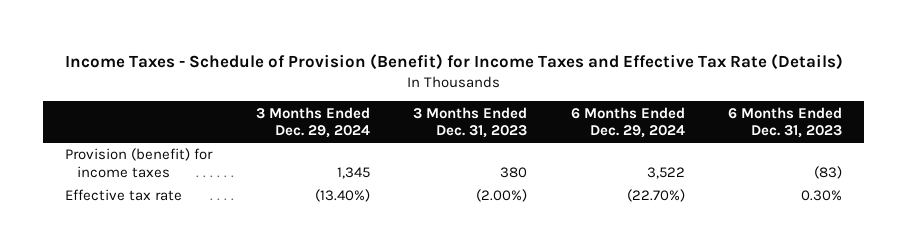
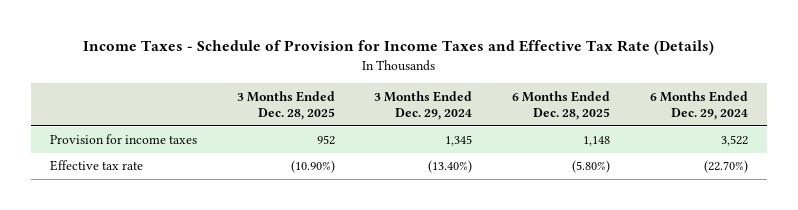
- Income Taxes - Schedule of Provision (Benefit) for Income Taxes and Effective Tax Rate (Details)
+ Income Taxes - Schedule of Provision for Income Taxes and Effective Tax Rate (Details)
- | 3 Months Ended Dec. 29, 2024 | 3 Months Ended Dec. 31, 2023 | 6 Months Ended Dec. 29, 2024 | 6 Months Ended Dec. 31, 2023
+ | 3 Months Ended Dec. 28, 2025 | 3 Months Ended Dec. 29, 2024 | 6 Months Ended Dec. 28, 2025 | 6 Months Ended Dec. 29, 2024
- Provision (benefit) for income taxes | 1,345 | 380 | 3,522 | (83)
+ Provision for income taxes | 952 | 1,345 | 1,148 | 3,522

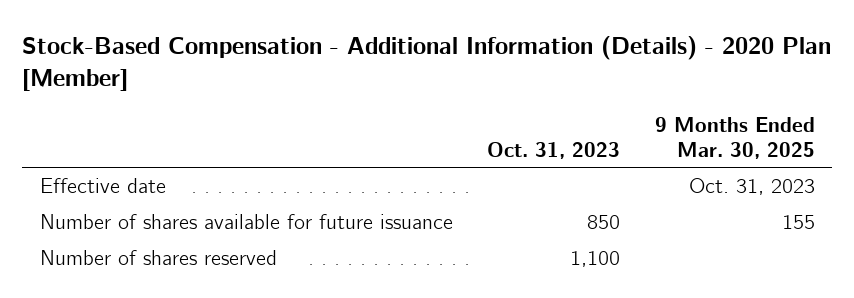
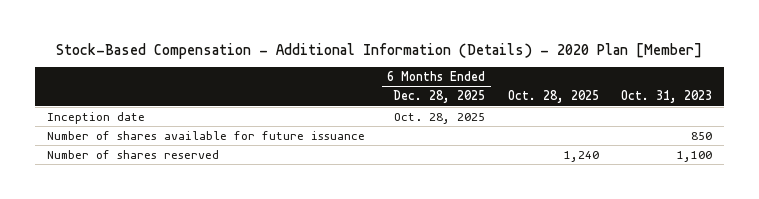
- | Oct. 31, 2023 | 9 Months Ended Mar. 30, 2025
+ | 6 Months Ended Dec. 28, 2025 | Oct. 28, 2025 | Oct. 31, 2023
- Effective date | | Oct. 31, 2023
+ Inception date | Oct. 28, 2025 | |

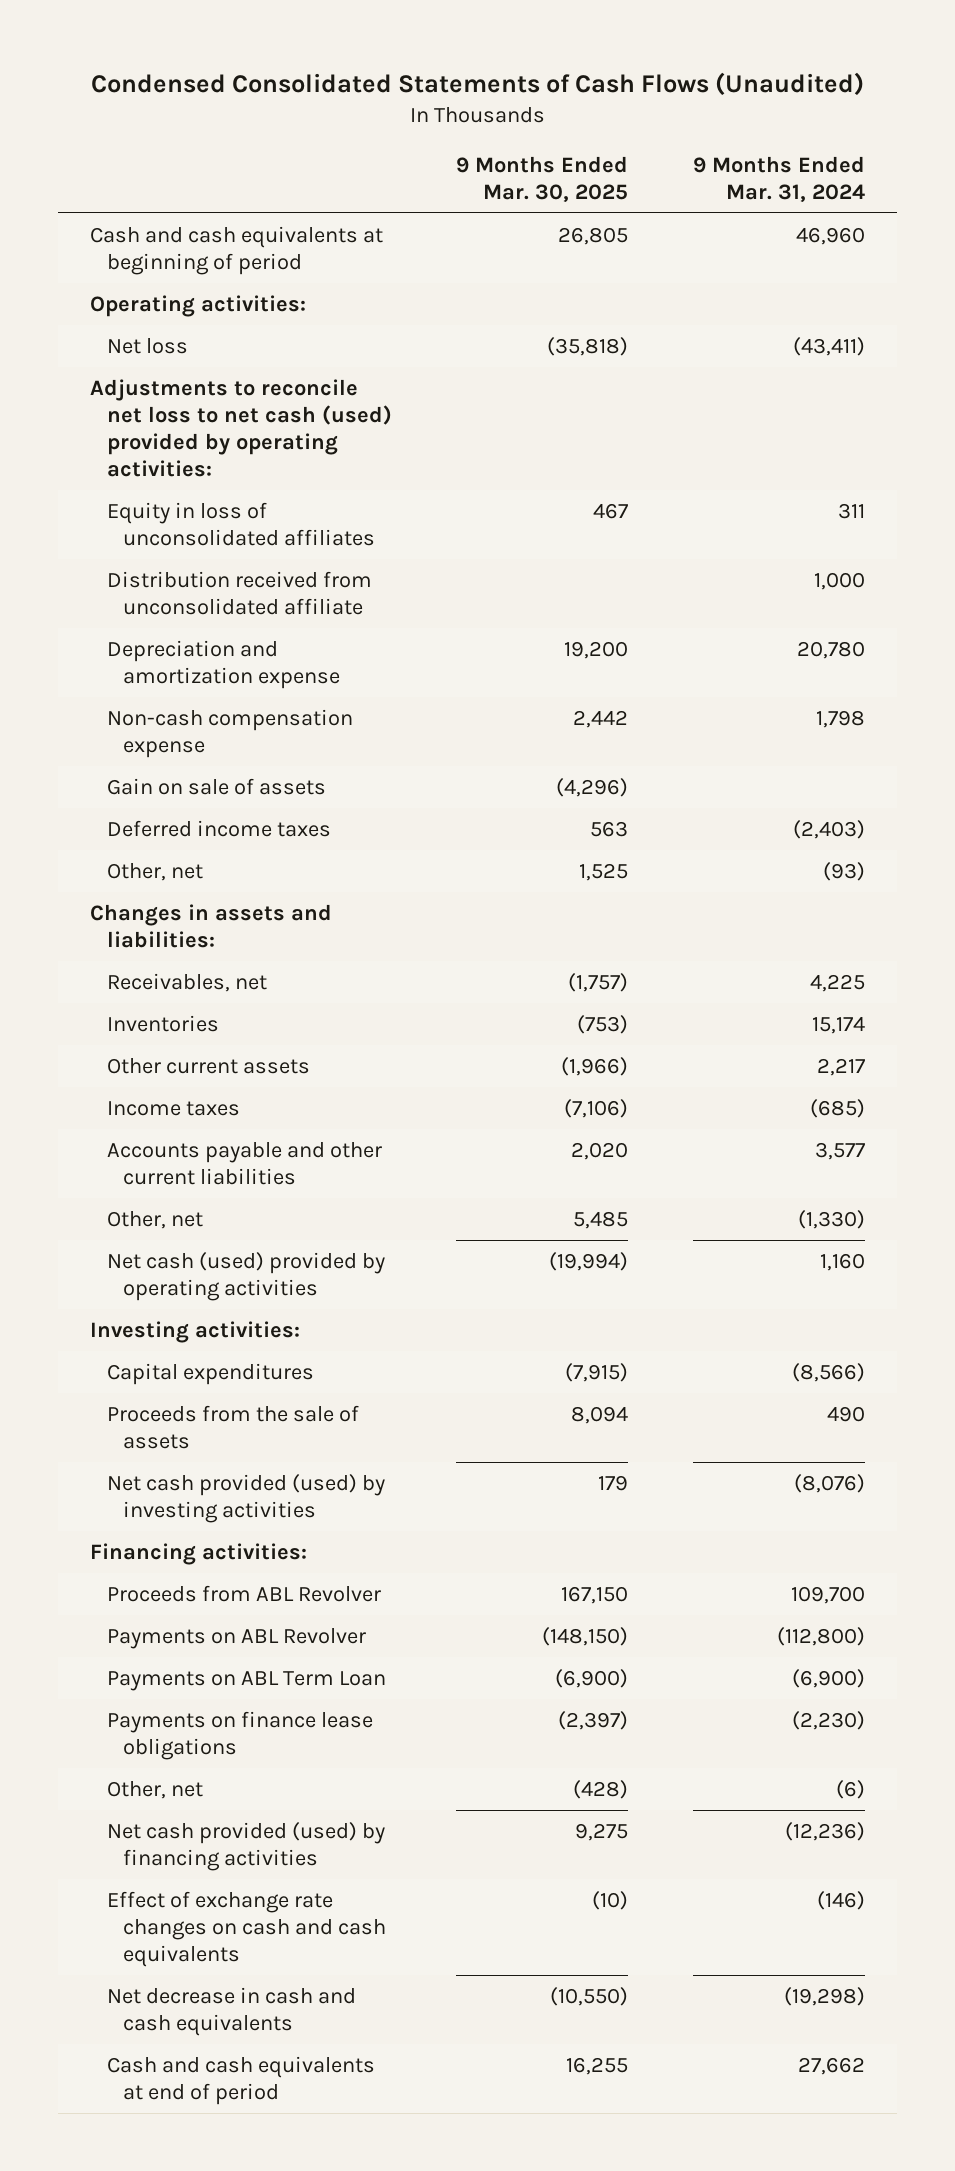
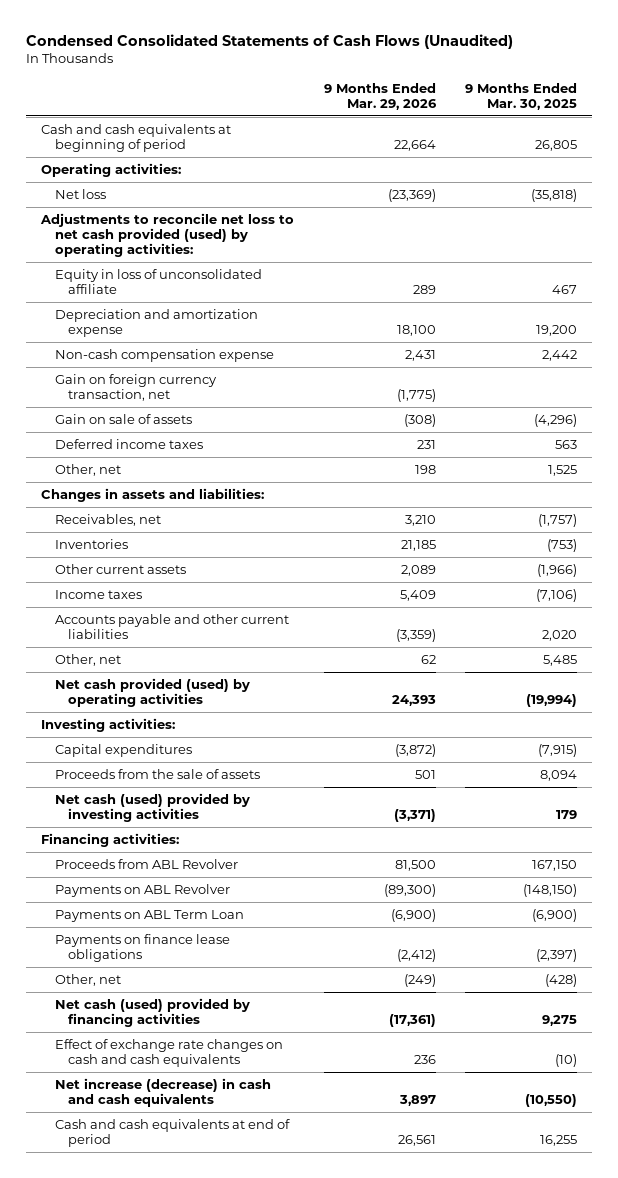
- | 9 Months Ended Mar. 30, 2025 | 9 Months Ended Mar. 31, 2024
+ | 9 Months Ended Mar. 29, 2026 | 9 Months Ended Mar. 30, 2025
- Adjustments to reconcile net loss to net cash (used) provided by operating activities:
- Equity in loss of unconsolidated affiliates | 467 | 311
- Distribution received from unconsolidated affiliate | | 1,000
+ Adjustments to reconcile net loss to net cash provided (used) by operating activities:
+ Equity in loss of unconsolidated affiliate | 289 | 467
+ Gain on foreign currency transaction, net | (1,775) |
- Net cash (used) provided by operating activities | (19,994) | 1,160
+ Net cash provided (used) by operating activities | 24,393 | (19,994)
- Net cash provided (used) by investing activities | 179 | (8,076)
+ Net cash (used) provided by investing activities | (3,371) | 179
- Net cash provided (used) by financing activities | 9,275 | (12,236)
+ Net cash (used) provided by financing activities | (17,361) | 9,275
- Net decrease in cash and cash equivalents | (10,550) | (19,298)
+ Net increase (decrease) in cash and cash equivalents | 3,897 | (10,550)

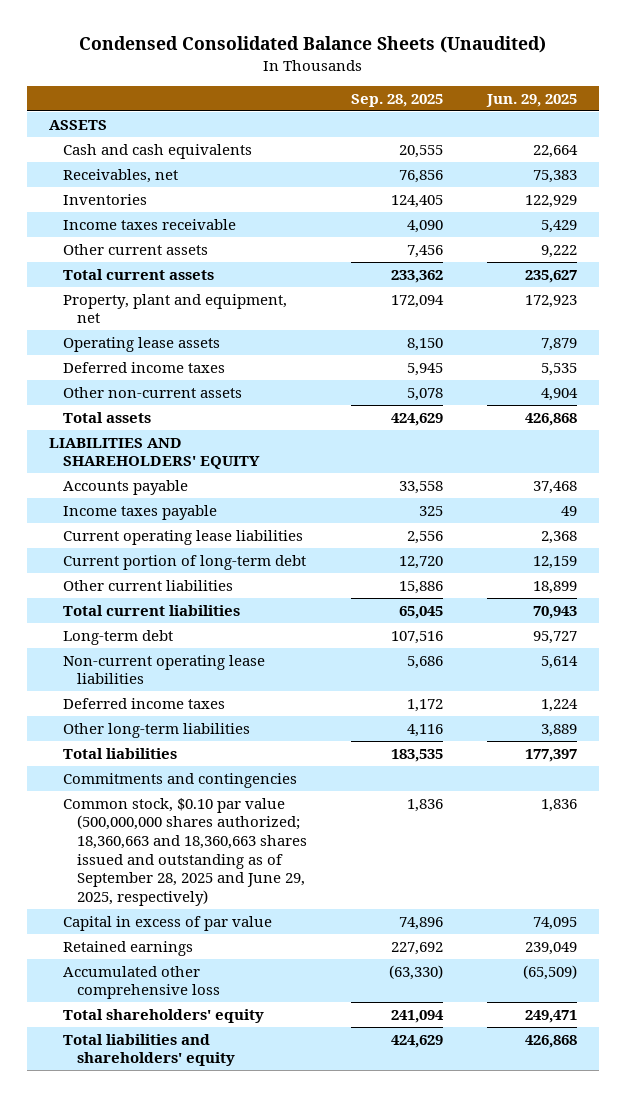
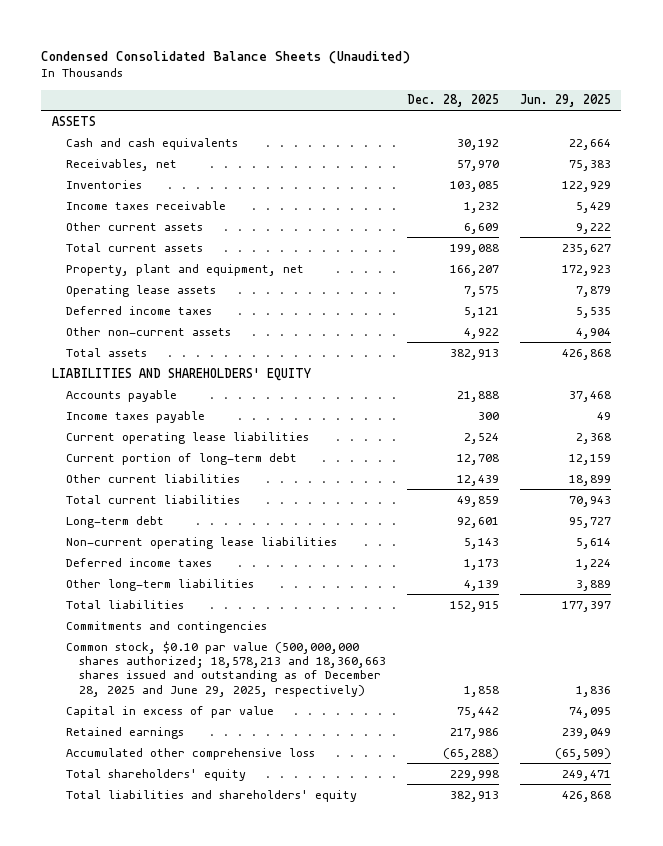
- | Sep. 28, 2025 | Jun. 29, 2025
+ | Dec. 28, 2025 | Jun. 29, 2025
- Common stock, $0.10 par value (500,000,000 shares authorized; 18,360,663 and 18,360,663 shares issued and outstanding as of September 28, 2025 and June 29, 2025, respectively) | 1,836 | 1,836
+ Common stock, $0.10 par value (500,000,000 shares authorized; 18,578,213 and 18,360,663 shares issued and outstanding as of December 28, 2025 and June 29, 2025, respectively) | 1,858 | 1,836

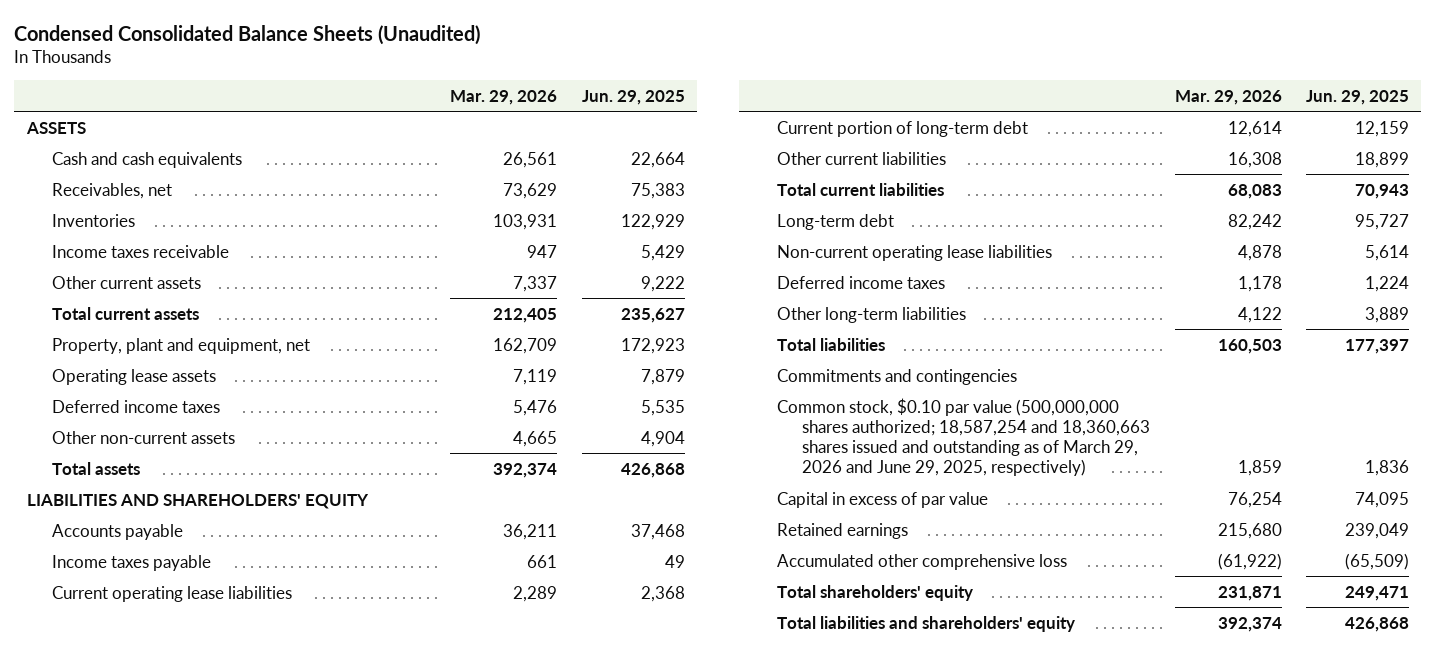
- | Dec. 28, 2025 | Jun. 29, 2025
+ | Mar. 29, 2026 | Jun. 29, 2025
- Common stock, $0.10 par value (500,000,000 shares authorized; 18,578,213 and 18,360,663 shares issued and outstanding as of December 28, 2025 and June 29, 2025, respectively) | 1,858 | 1,836
+ Common stock, $0.10 par value (500,000,000 shares authorized; 18,587,254 and 18,360,663 shares issued and outstanding as of March 29, 2026 and June 29, 2025, respectively) | 1,859 | 1,836

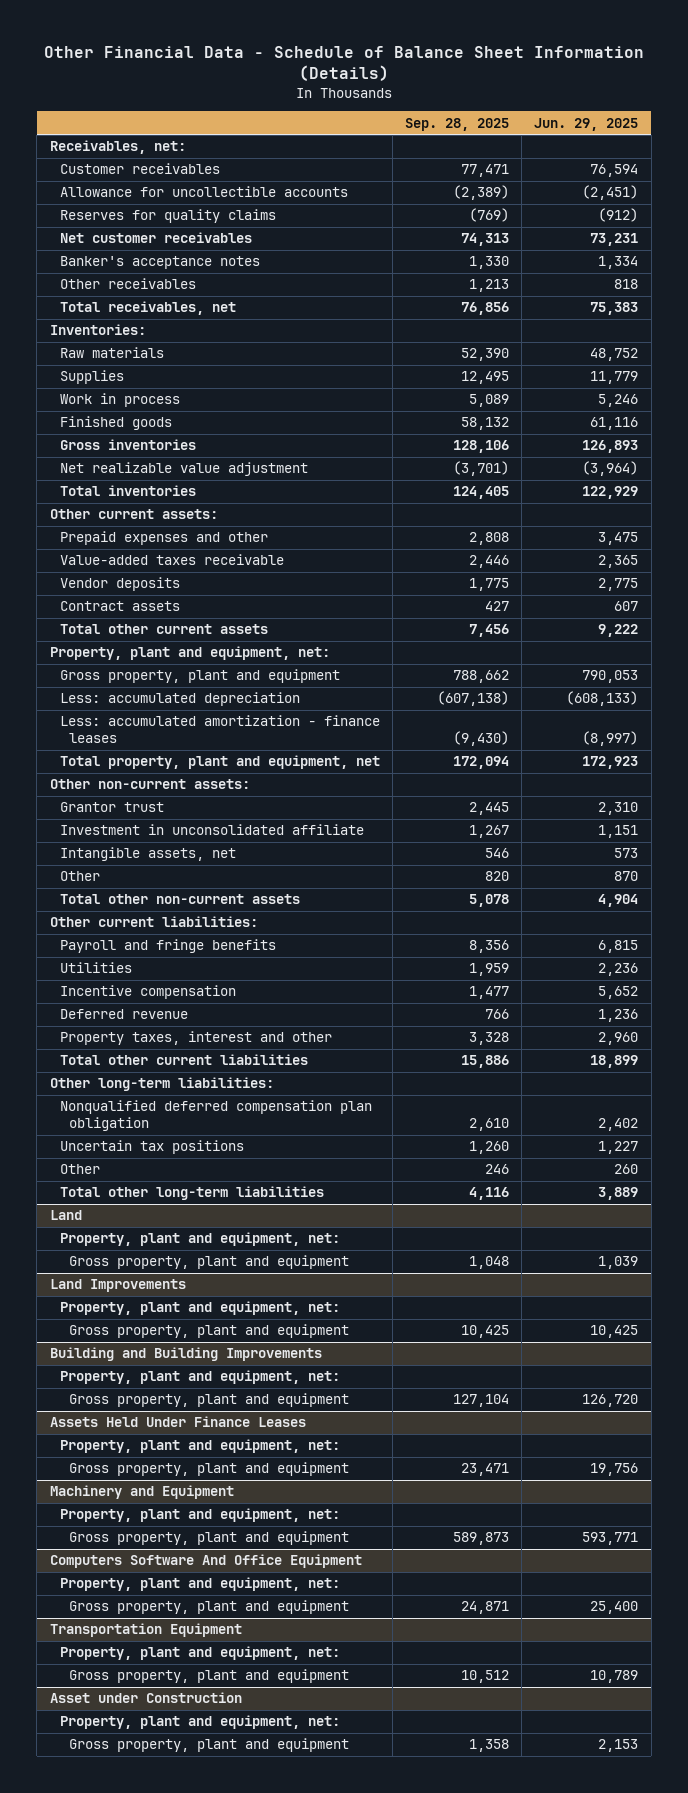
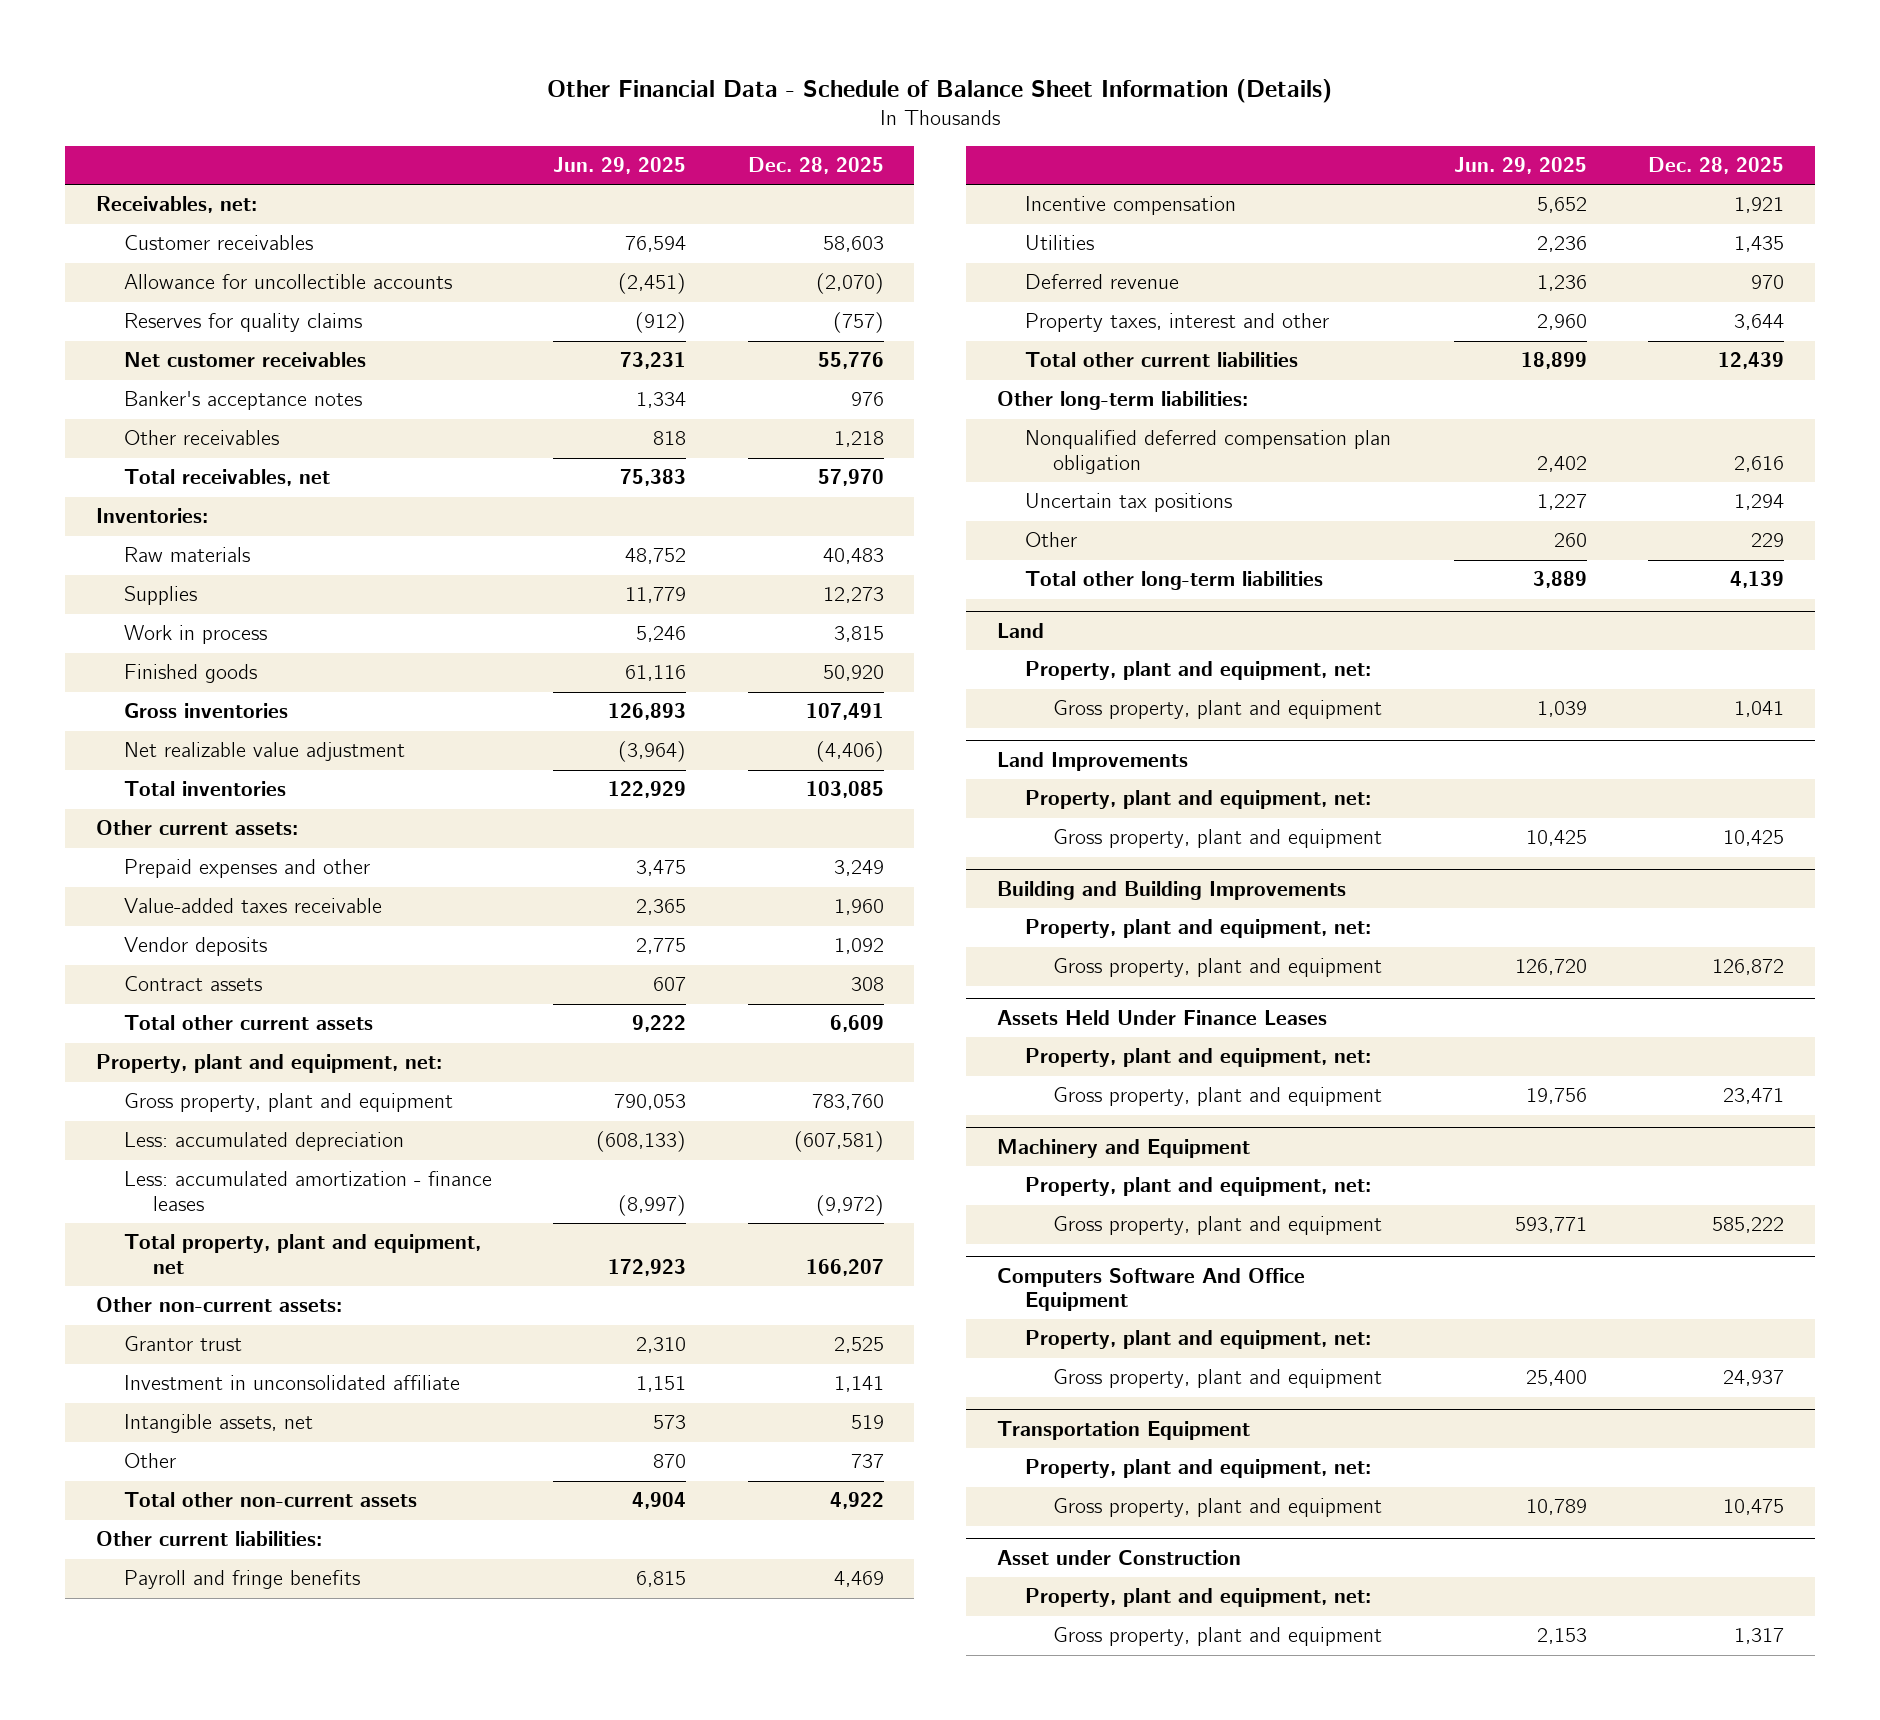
- | Sep. 28, 2025 | Jun. 29, 2025
+ | Jun. 29, 2025 | Dec. 28, 2025
moved down: Utilities | 2,236 | 1,435

